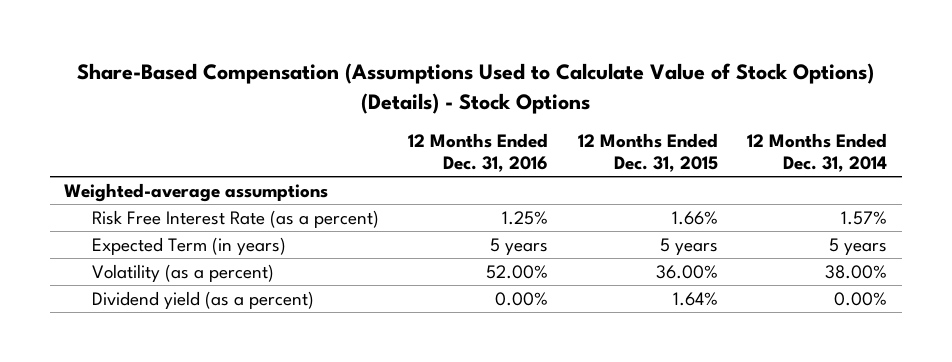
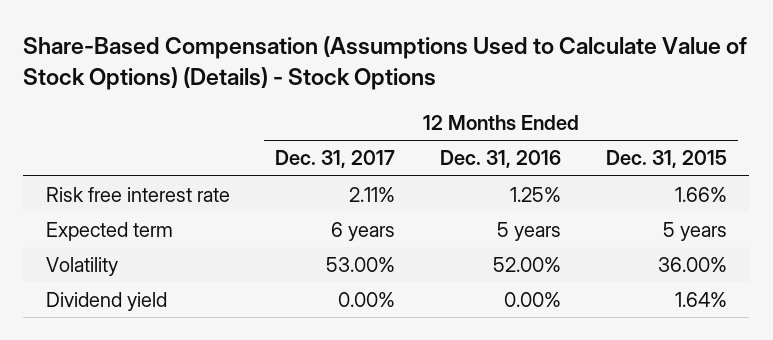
- | 12 Months Ended Dec. 31, 2016 | 12 Months Ended Dec. 31, 2015 | 12 Months Ended Dec. 31, 2014
+ | 12 Months Ended Dec. 31, 2017 | 12 Months Ended Dec. 31, 2016 | 12 Months Ended Dec. 31, 2015
- Weighted-average assumptions
- Risk Free Interest Rate (as a percent) | 1.25% | 1.66% | 1.57%
- Expected Term (in years) | 5 years | 5 years | 5 years
- Volatility (as a percent) | 52.00% | 36.00% | 38.00%
- Dividend yield (as a percent) | 0.00% | 1.64% | 0.00%
+ Risk free interest rate | 2.11% | 1.25% | 1.66%
+ Expected term | 6 years | 5 years | 5 years
+ Volatility | 53.00% | 52.00% | 36.00%
+ Dividend yield | 0.00% | 0.00% | 1.64%

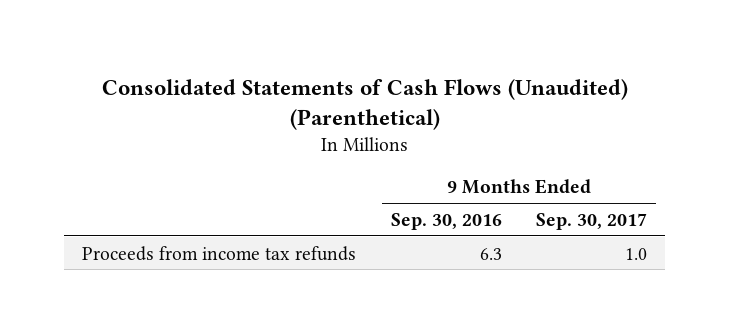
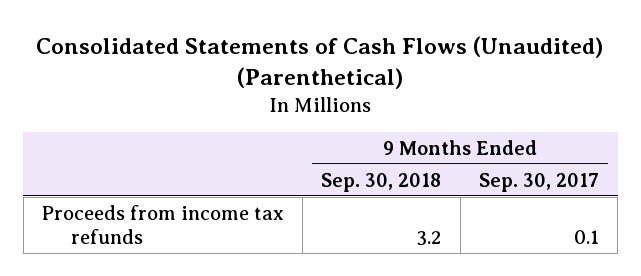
- | 9 Months Ended Sep. 30, 2016 | 9 Months Ended Sep. 30, 2017
+ | 9 Months Ended Sep. 30, 2018 | 9 Months Ended Sep. 30, 2017
- Proceeds from income tax refunds | 6.3 | 1.0
+ Proceeds from income tax refunds | 3.2 | 0.1

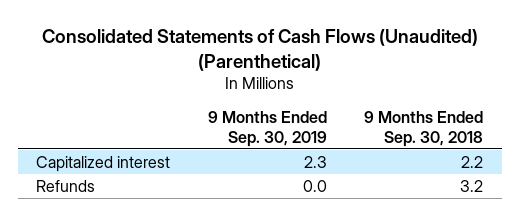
- | 9 Months Ended Sep. 30, 2018 | 9 Months Ended Sep. 30, 2017
+ | 9 Months Ended Sep. 30, 2019 | 9 Months Ended Sep. 30, 2018
- Proceeds from income tax refunds | 3.2 | 0.1
+ Capitalized interest | 2.3 | 2.2
+ Refunds | 0.0 | 3.2

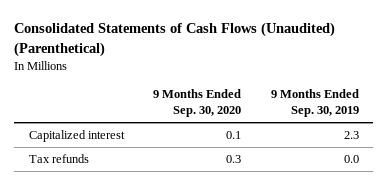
- | 9 Months Ended Sep. 30, 2019 | 9 Months Ended Sep. 30, 2018
+ | 9 Months Ended Sep. 30, 2020 | 9 Months Ended Sep. 30, 2019
- Refunds | 0.0 | 3.2
+ Tax refunds | 0.3 | 0.0

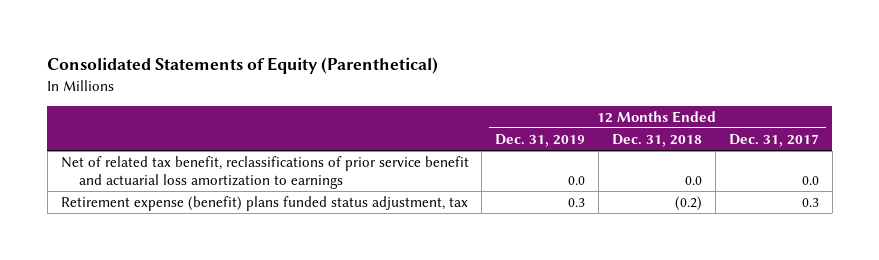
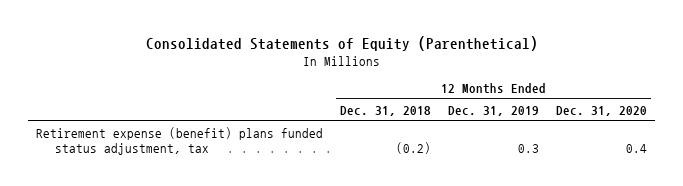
- | 12 Months Ended Dec. 31, 2019 | 12 Months Ended Dec. 31, 2018 | 12 Months Ended Dec. 31, 2017
+ | 12 Months Ended Dec. 31, 2018 | 12 Months Ended Dec. 31, 2019 | 12 Months Ended Dec. 31, 2020
- Net of related tax benefit, reclassifications of prior service benefit and actuarial loss amortization to earnings | 0.0 | 0.0 | 0.0

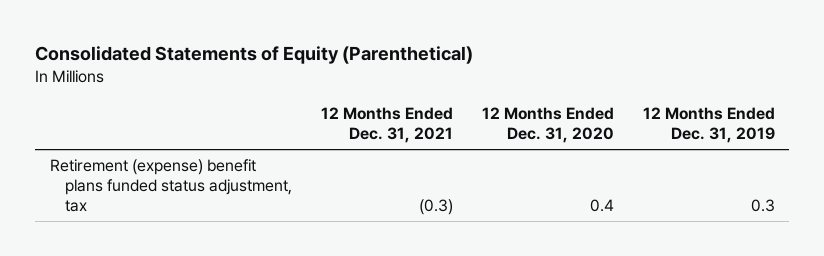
- | 12 Months Ended Dec. 31, 2018 | 12 Months Ended Dec. 31, 2019 | 12 Months Ended Dec. 31, 2020
+ | 12 Months Ended Dec. 31, 2021 | 12 Months Ended Dec. 31, 2020 | 12 Months Ended Dec. 31, 2019
- Retirement expense (benefit) plans funded status adjustment, tax | (0.2) | 0.3 | 0.4
+ Retirement (expense) benefit plans funded status adjustment, tax | (0.3) | 0.4 | 0.3

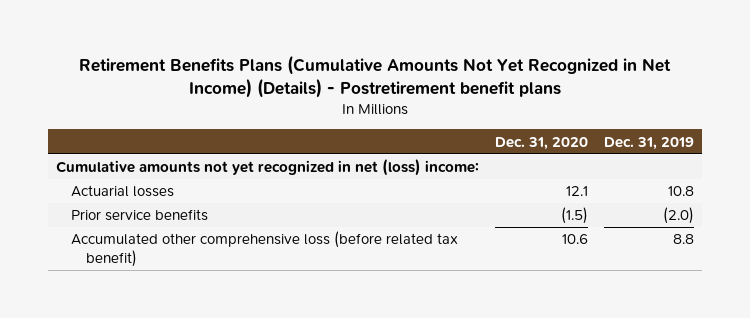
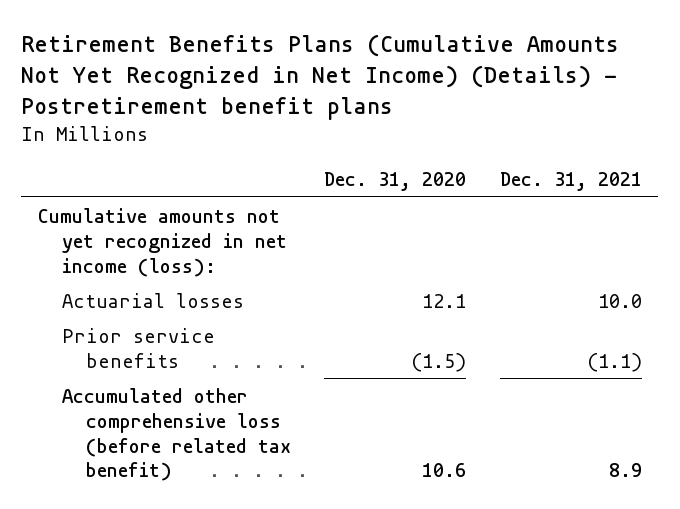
- | Dec. 31, 2020 | Dec. 31, 2019
+ | Dec. 31, 2020 | Dec. 31, 2021
- Cumulative amounts not yet recognized in net (loss) income:
+ Cumulative amounts not yet recognized in net income (loss):

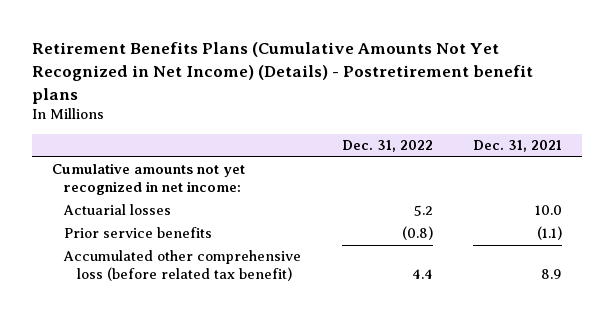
- | Dec. 31, 2020 | Dec. 31, 2021
+ | Dec. 31, 2022 | Dec. 31, 2021
- Cumulative amounts not yet recognized in net income (loss):
+ Cumulative amounts not yet recognized in net income:

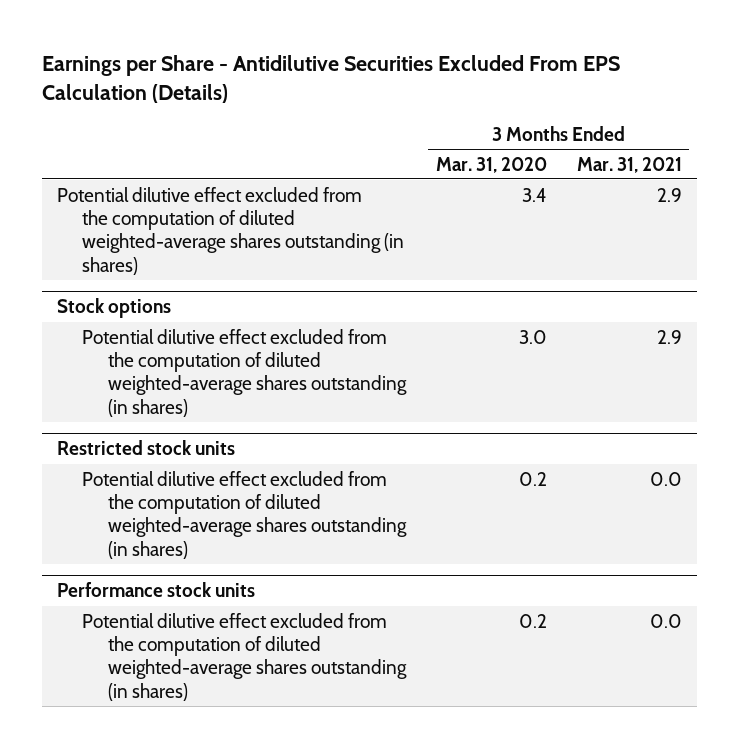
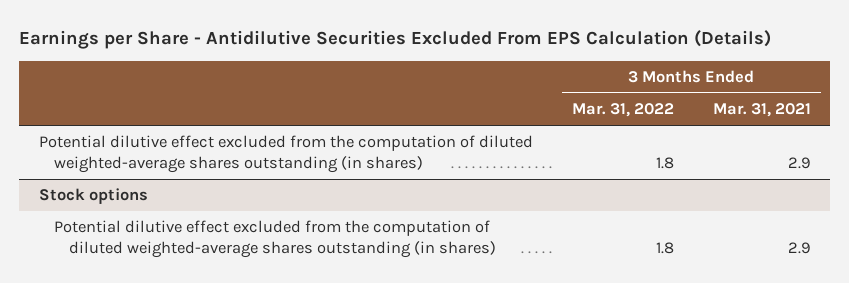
- | 3 Months Ended Mar. 31, 2020 | 3 Months Ended Mar. 31, 2021
+ | 3 Months Ended Mar. 31, 2022 | 3 Months Ended Mar. 31, 2021
- Restricted stock units
- Potential dilutive effect excluded from the computation of diluted weighted-average shares outstanding (in shares) | 0.2 | 0.0
- Performance stock units
- Potential dilutive effect excluded from the computation of diluted weighted-average shares outstanding (in shares) | 0.2 | 0.0

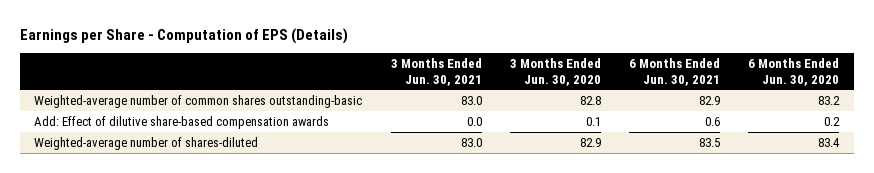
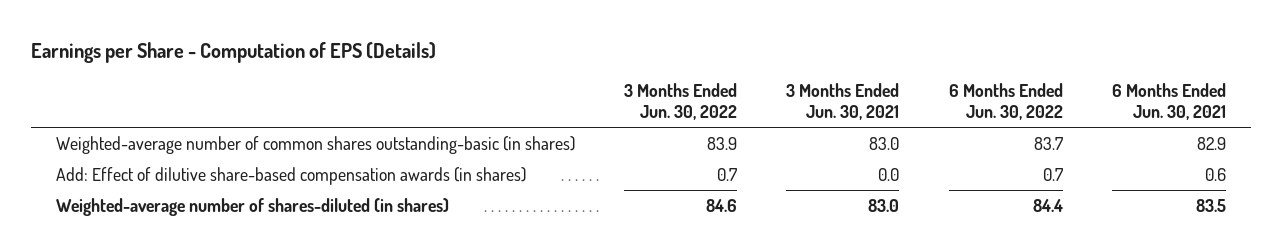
- | 3 Months Ended Jun. 30, 2021 | 3 Months Ended Jun. 30, 2020 | 6 Months Ended Jun. 30, 2021 | 6 Months Ended Jun. 30, 2020
+ | 3 Months Ended Jun. 30, 2022 | 3 Months Ended Jun. 30, 2021 | 6 Months Ended Jun. 30, 2022 | 6 Months Ended Jun. 30, 2021
- Weighted-average number of common shares outstanding-basic | 83.0 | 82.8 | 82.9 | 83.2
- Add: Effect of dilutive share-based compensation awards | 0.0 | 0.1 | 0.6 | 0.2
- Weighted-average number of shares-diluted | 83.0 | 82.9 | 83.5 | 83.4
+ Weighted-average number of common shares outstanding-basic (in shares) | 83.9 | 83.0 | 83.7 | 82.9
+ Add: Effect of dilutive share-based compensation awards (in shares) | 0.7 | 0.0 | 0.7 | 0.6
+ Weighted-average number of shares-diluted (in shares) | 84.6 | 83.0 | 84.4 | 83.5

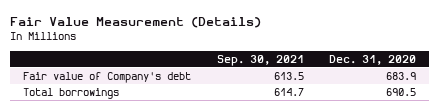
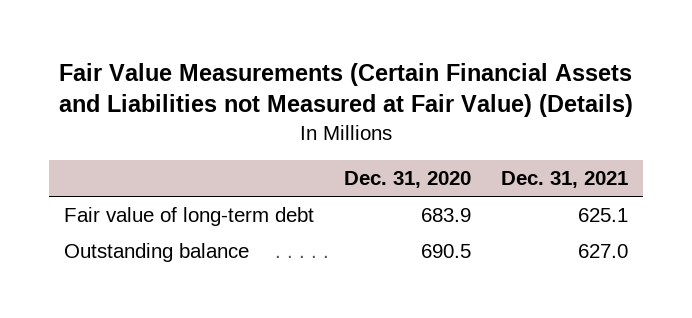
- Fair Value Measurement (Details)
+ Fair Value Measurements (Certain Financial Assets and Liabilities not Measured at Fair Value) (Details)
- | Sep. 30, 2021 | Dec. 31, 2020
+ | Dec. 31, 2020 | Dec. 31, 2021
- Fair value of Company's debt | 613.5 | 683.9
- Total borrowings | 614.7 | 690.5
+ Fair value of long-term debt | 683.9 | 625.1
+ Outstanding balance | 690.5 | 627.0

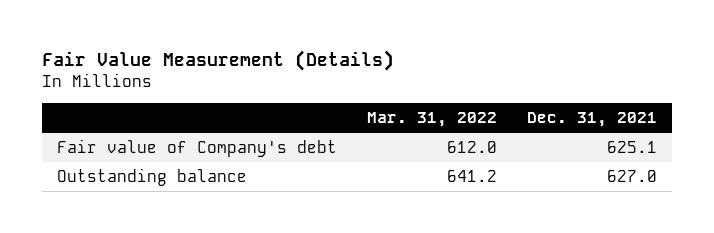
- Fair Value Measurements (Certain Financial Assets and Liabilities not Measured at Fair Value) (Details)
+ Fair Value Measurement (Details)
- | Dec. 31, 2020 | Dec. 31, 2021
+ | Mar. 31, 2022 | Dec. 31, 2021
- Fair value of long-term debt | 683.9 | 625.1
+ Fair value of Company's debt | 612.0 | 625.1

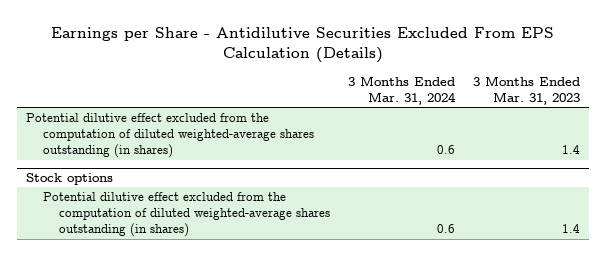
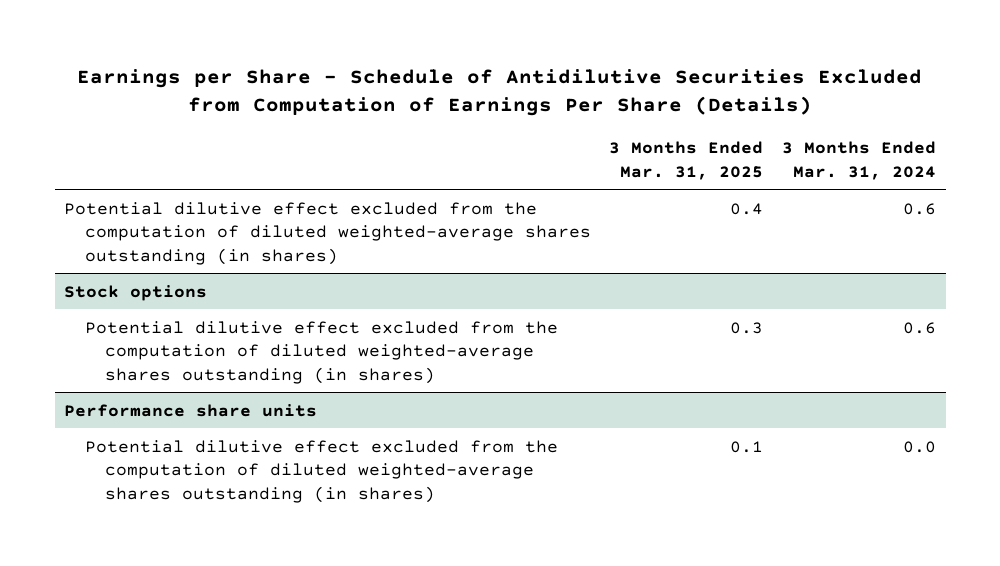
- Earnings per Share - Antidilutive Securities Excluded From EPS Calculation (Details)
+ Earnings per Share - Schedule of Antidilutive Securities Excluded from Computation of Earnings Per Share (Details)
- | 3 Months Ended Mar. 31, 2024 | 3 Months Ended Mar. 31, 2023
+ | 3 Months Ended Mar. 31, 2025 | 3 Months Ended Mar. 31, 2024
+ Performance share units
+ Potential dilutive effect excluded from the computation of diluted weighted-average shares outstanding (in shares) | 0.1 | 0.0

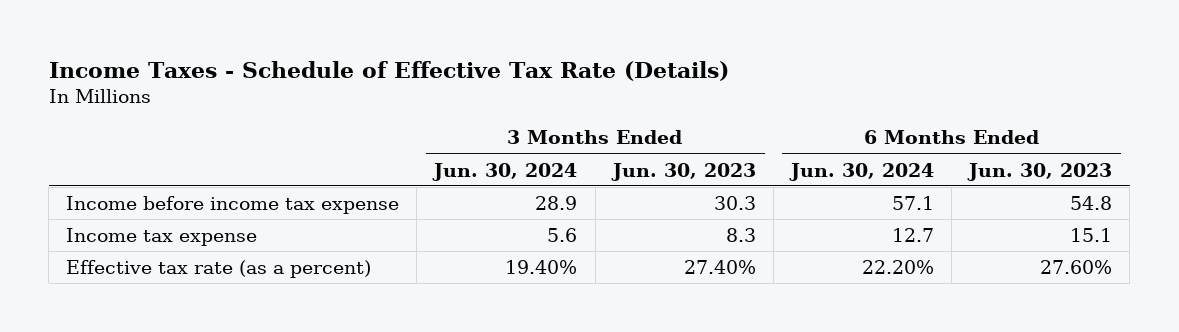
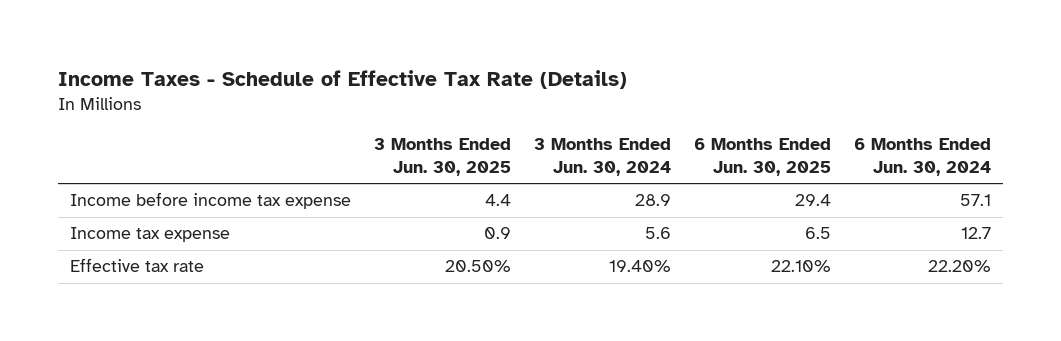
- | 3 Months Ended Jun. 30, 2024 | 3 Months Ended Jun. 30, 2023 | 6 Months Ended Jun. 30, 2024 | 6 Months Ended Jun. 30, 2023
+ | 3 Months Ended Jun. 30, 2025 | 3 Months Ended Jun. 30, 2024 | 6 Months Ended Jun. 30, 2025 | 6 Months Ended Jun. 30, 2024
- Effective tax rate (as a percent) | 19.40% | 27.40% | 22.20% | 27.60%
+ Effective tax rate | 20.50% | 19.40% | 22.10% | 22.20%

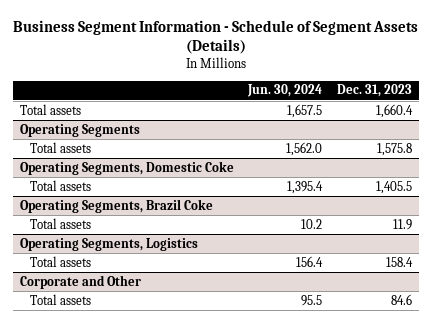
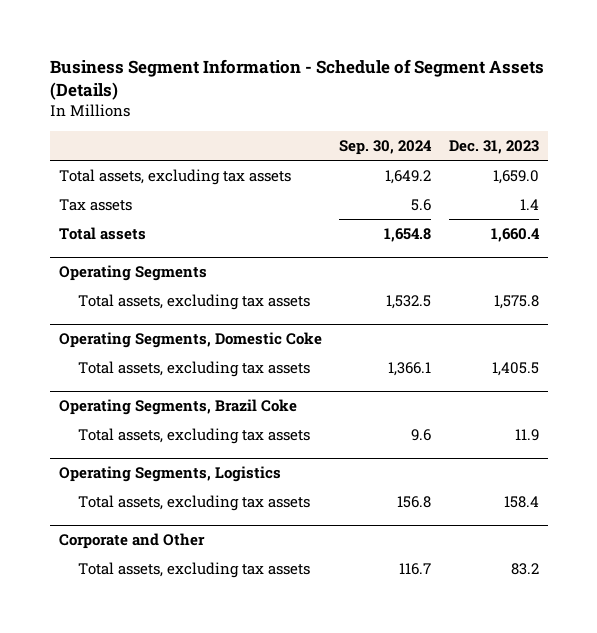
- | Jun. 30, 2024 | Dec. 31, 2023
+ | Sep. 30, 2024 | Dec. 31, 2023
+ Total assets, excluding tax assets | 1,649.2 | 1,659.0
+ Tax assets | 5.6 | 1.4
@ Operating Segments
- Total assets | 1,562.0 | 1,575.8
+ Total assets, excluding tax assets | 1,532.5 | 1,575.8
@ Operating Segments, Domestic Coke
- Total assets | 1,395.4 | 1,405.5
+ Total assets, excluding tax assets | 1,366.1 | 1,405.5
@ Operating Segments, Brazil Coke
- Total assets | 10.2 | 11.9
+ Total assets, excluding tax assets | 9.6 | 11.9
@ Operating Segments, Logistics
- Total assets | 156.4 | 158.4
+ Total assets, excluding tax assets | 156.8 | 158.4
@ Corporate and Other
- Total assets | 95.5 | 84.6
+ Total assets, excluding tax assets | 116.7 | 83.2

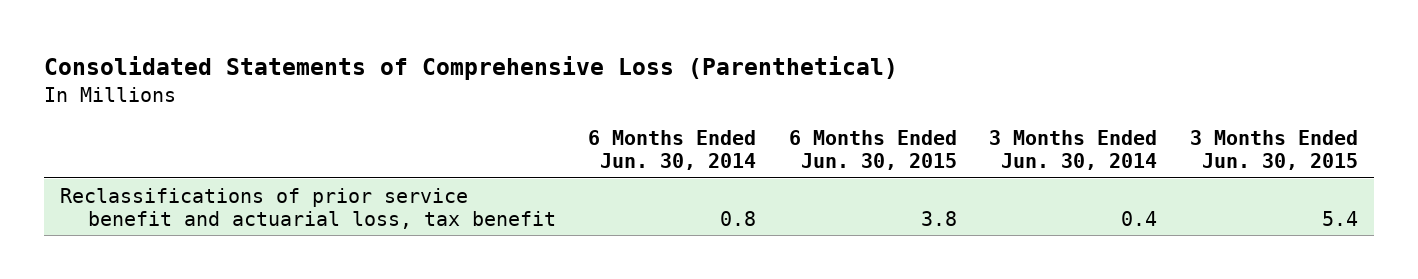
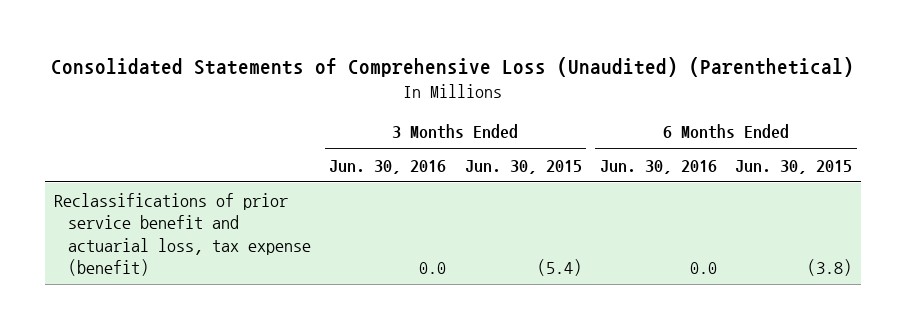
- Consolidated Statements of Comprehensive Loss (Parenthetical)
+ Consolidated Statements of Comprehensive Loss (Unaudited) (Parenthetical)
- | 6 Months Ended Jun. 30, 2014 | 6 Months Ended Jun. 30, 2015 | 3 Months Ended Jun. 30, 2014 | 3 Months Ended Jun. 30, 2015
+ | 3 Months Ended Jun. 30, 2016 | 3 Months Ended Jun. 30, 2015 | 6 Months Ended Jun. 30, 2016 | 6 Months Ended Jun. 30, 2015
- Reclassifications of prior service benefit and actuarial loss, tax benefit | 0.8 | 3.8 | 0.4 | 5.4
+ Reclassifications of prior service benefit and actuarial loss, tax expense (benefit) | 0.0 | (5.4) | 0.0 | (3.8)

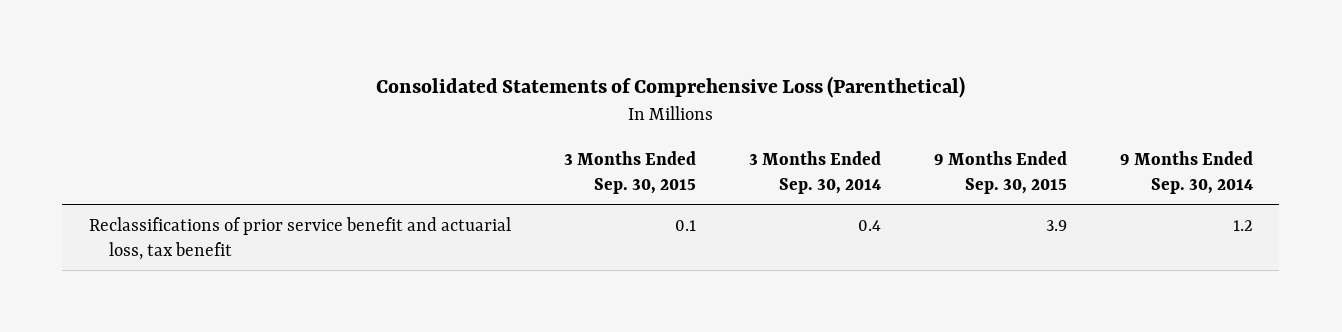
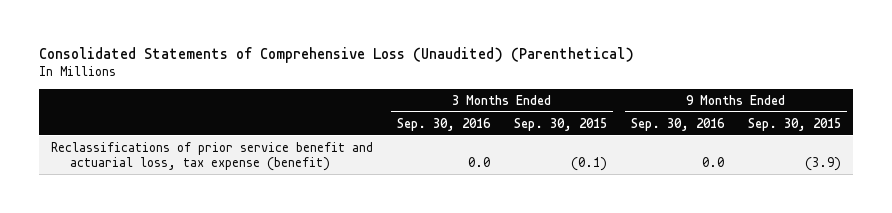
- Consolidated Statements of Comprehensive Loss (Parenthetical)
+ Consolidated Statements of Comprehensive Loss (Unaudited) (Parenthetical)
- | 3 Months Ended Sep. 30, 2015 | 3 Months Ended Sep. 30, 2014 | 9 Months Ended Sep. 30, 2015 | 9 Months Ended Sep. 30, 2014
+ | 3 Months Ended Sep. 30, 2016 | 3 Months Ended Sep. 30, 2015 | 9 Months Ended Sep. 30, 2016 | 9 Months Ended Sep. 30, 2015
- Reclassifications of prior service benefit and actuarial loss, tax benefit | 0.1 | 0.4 | 3.9 | 1.2
+ Reclassifications of prior service benefit and actuarial loss, tax expense (benefit) | 0.0 | (0.1) | 0.0 | (3.9)

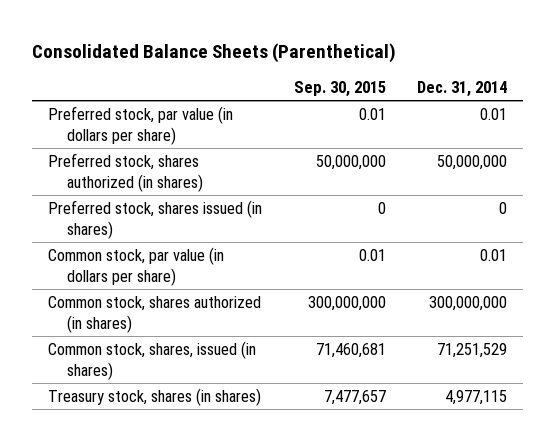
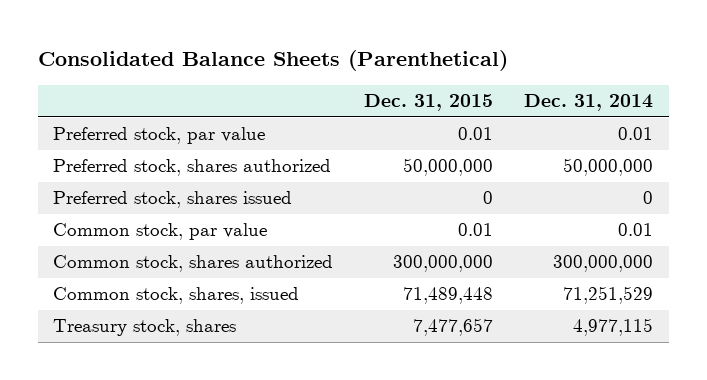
- | Sep. 30, 2015 | Dec. 31, 2014
+ | Dec. 31, 2015 | Dec. 31, 2014
- Preferred stock, par value (in dollars per share) | 0.01 | 0.01
- Preferred stock, shares authorized (in shares) | 50,000,000 | 50,000,000
- Preferred stock, shares issued (in shares) | 0 | 0
- Common stock, par value (in dollars per share) | 0.01 | 0.01
- Common stock, shares authorized (in shares) | 300,000,000 | 300,000,000
- Common stock, shares, issued (in shares) | 71,460,681 | 71,251,529
- Treasury stock, shares (in shares) | 7,477,657 | 4,977,115
+ Preferred stock, par value | 0.01 | 0.01
+ Preferred stock, shares authorized | 50,000,000 | 50,000,000
+ Preferred stock, shares issued | 0 | 0
+ Common stock, par value | 0.01 | 0.01
+ Common stock, shares authorized | 300,000,000 | 300,000,000
+ Common stock, shares, issued | 71,489,448 | 71,251,529
+ Treasury stock, shares | 7,477,657 | 4,977,115

